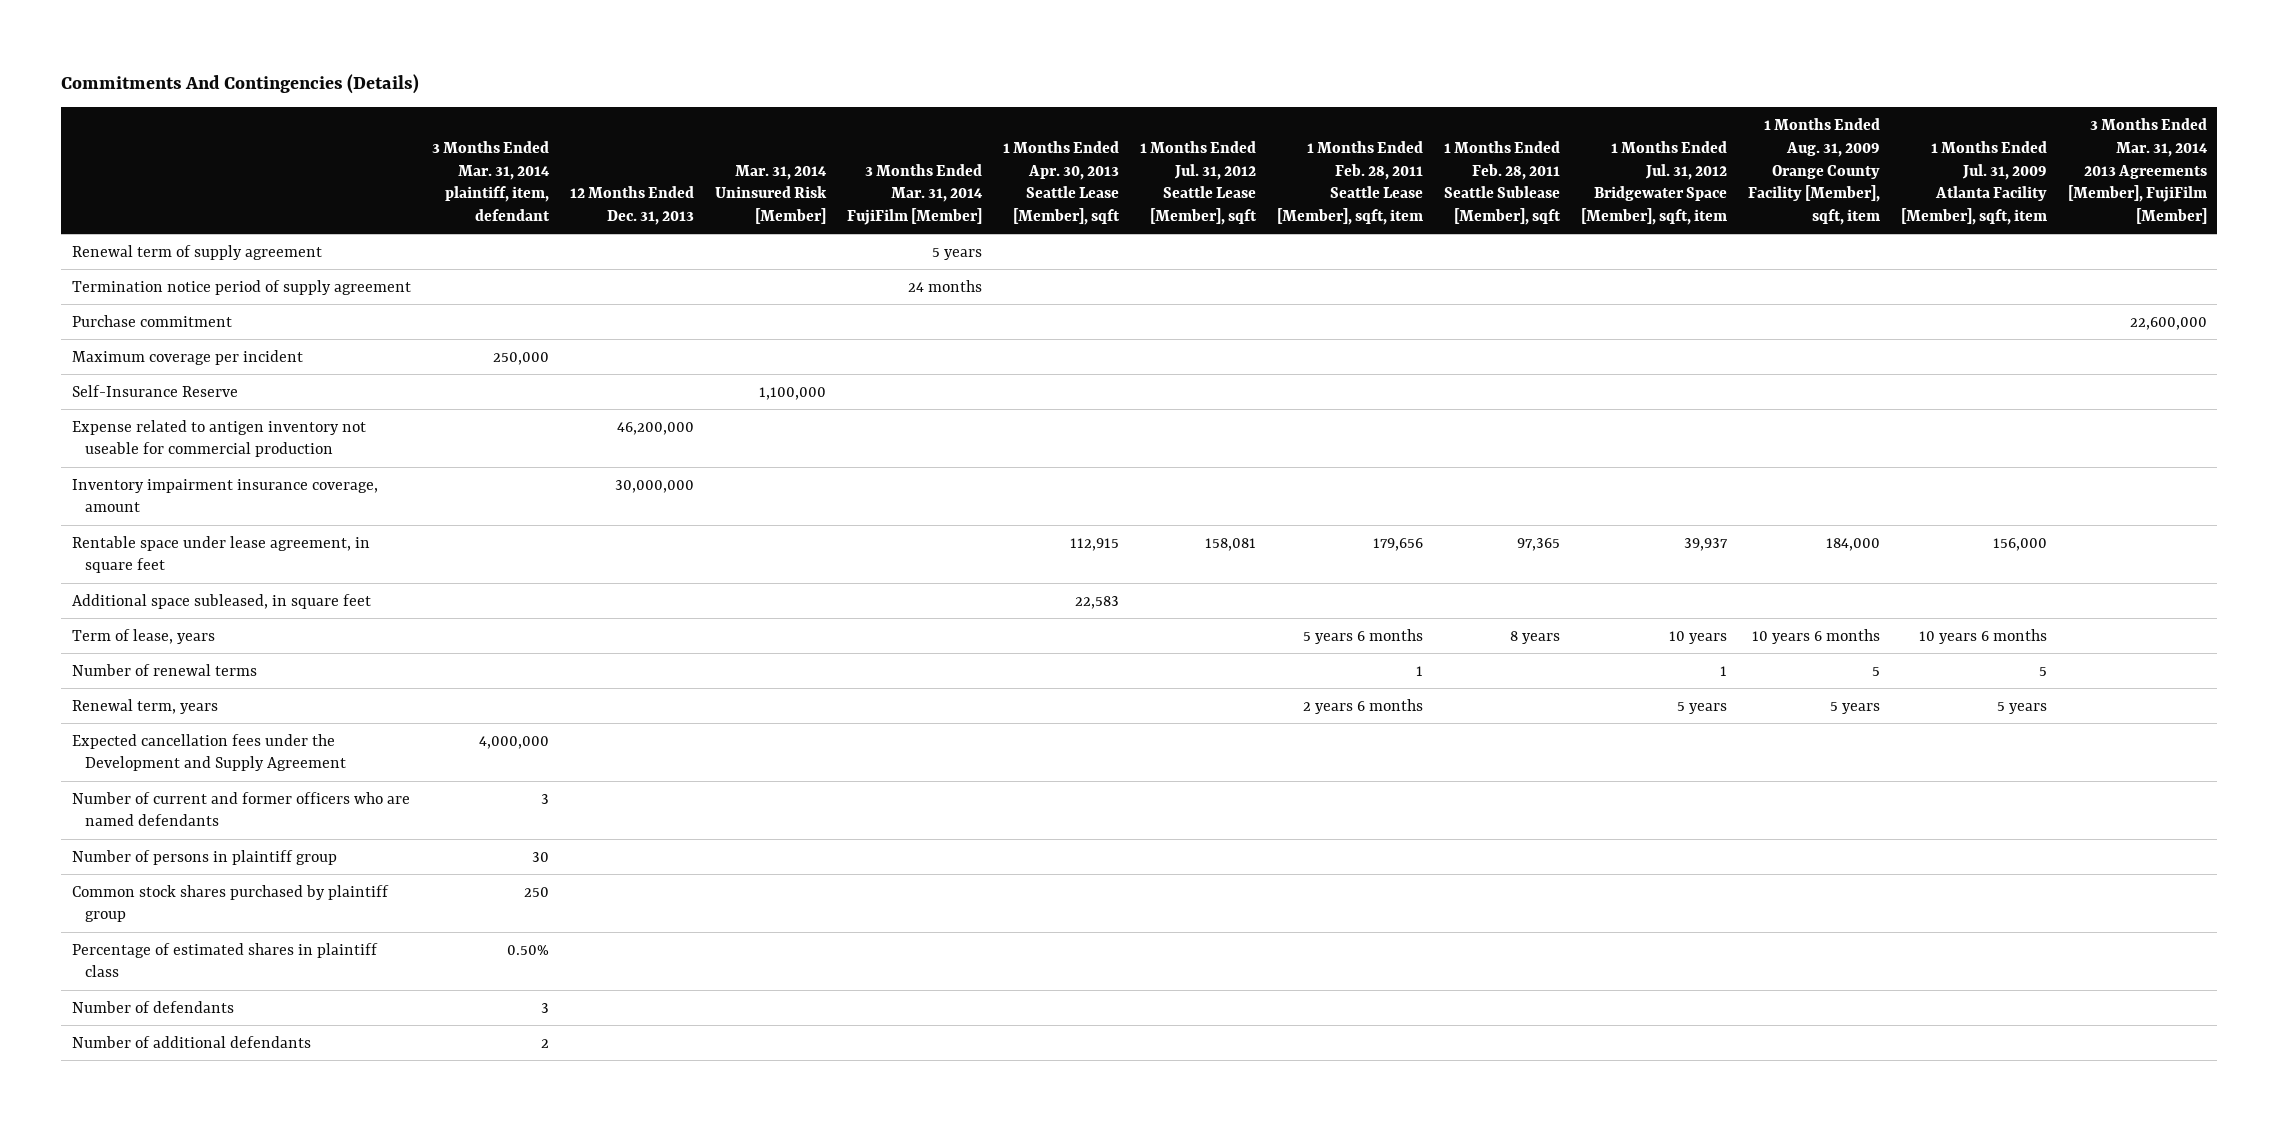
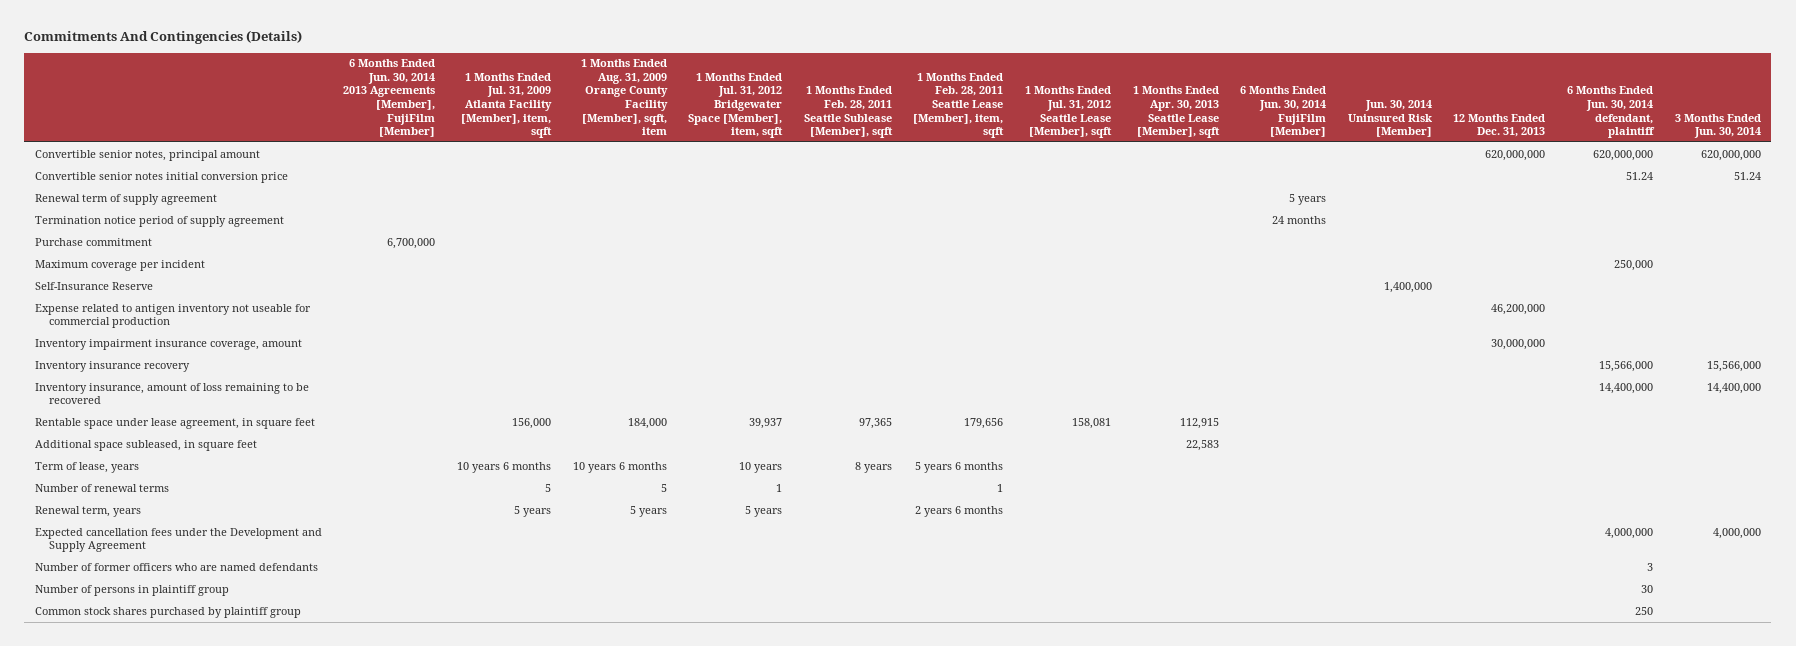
- | 3 Months Ended Mar. 31, 2014 plaintiff, item, defendant | 12 Months Ended Dec. 31, 2013 | Mar. 31, 2014 Uninsured Risk [Member] | 3 Months Ended Mar. 31, 2014 FujiFilm [Member] | 1 Months Ended Apr. 30, 2013 Seattle Lease [Member], sqft | 1 Months Ended Jul. 31, 2012 Seattle Lease [Member], sqft | 1 Months Ended Feb. 28, 2011 Seattle Lease [Member], sqft, item | 1 Months Ended Feb. 28, 2011 Seattle Sublease [Member], sqft | 1 Months Ended Jul. 31, 2012 Bridgewater Space [Member], sqft, item | 1 Months Ended Aug. 31, 2009 Orange County Facility [Member], sqft, item | 1 Months Ended Jul. 31, 2009 Atlanta Facility [Member], sqft, item | 3 Months Ended Mar. 31, 2014 2013 Agreements [Member], FujiFilm [Member]
+ | 6 Months Ended Jun. 30, 2014 2013 Agreements [Member], FujiFilm [Member] | 1 Months Ended Jul. 31, 2009 Atlanta Facility [Member], item, sqft | 1 Months Ended Aug. 31, 2009 Orange County Facility [Member], sqft, item | 1 Months Ended Jul. 31, 2012 Bridgewater Space [Member], item, sqft | 1 Months Ended Feb. 28, 2011 Seattle Sublease [Member], sqft | 1 Months Ended Feb. 28, 2011 Seattle Lease [Member], item, sqft | 1 Months Ended Jul. 31, 2012 Seattle Lease [Member], sqft | 1 Months Ended Apr. 30, 2013 Seattle Lease [Member], sqft | 6 Months Ended Jun. 30, 2014 FujiFilm [Member] | Jun. 30, 2014 Uninsured Risk [Member] | 12 Months Ended Dec. 31, 2013 | 6 Months Ended Jun. 30, 2014 defendant, plaintiff | 3 Months Ended Jun. 30, 2014
+ Convertible senior notes, principal amount | | | | | | | | | | | 620,000,000 | 620,000,000 | 620,000,000
+ Convertible senior notes initial conversion price | | | | | | | | | | | | 51.24 | 51.24
+ Inventory insurance recovery | | | | | | | | | | | | 15,566,000 | 15,566,000
+ Inventory insurance, amount of loss remaining to be recovered | | | | | | | | | | | | 14,400,000 | 14,400,000
- Number of current and former officers who are named defendants | 3 | | | | | | | | | | |
+ Number of former officers who are named defendants | | | | | | | | | | | | 3 |
- Percentage of estimated shares in plaintiff class | 0.50% | | | | | | | | | | |
- Number of defendants | 3 | | | | | | | | | | |
- Number of additional defendants | 2 | | | | | | | | | | |

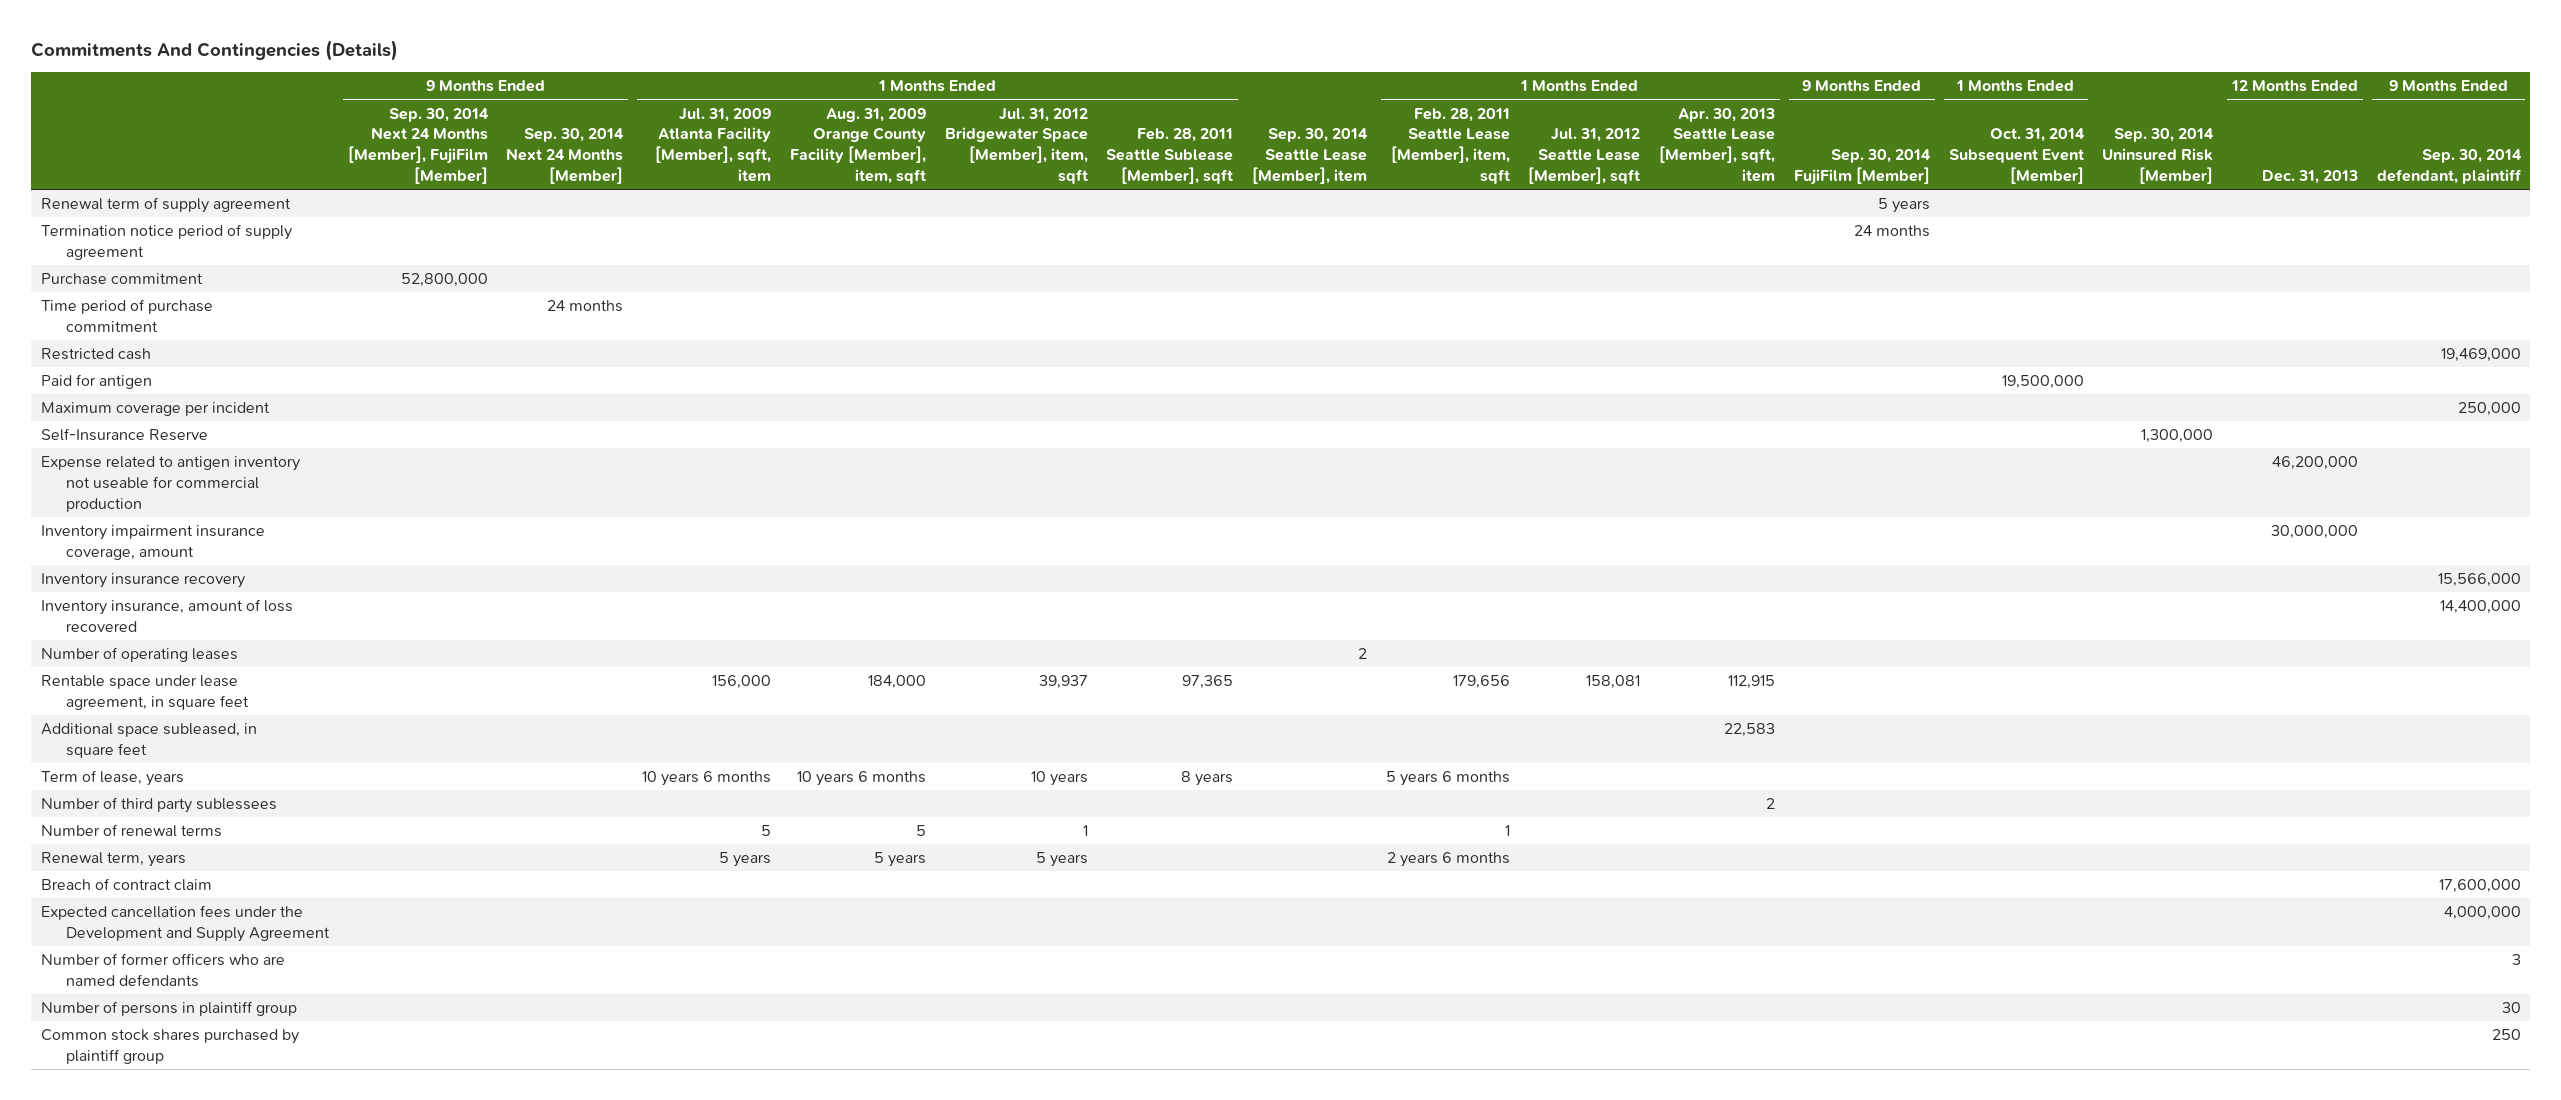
- | 6 Months Ended Jun. 30, 2014 2013 Agreements [Member], FujiFilm [Member] | 1 Months Ended Jul. 31, 2009 Atlanta Facility [Member], item, sqft | 1 Months Ended Aug. 31, 2009 Orange County Facility [Member], sqft, item | 1 Months Ended Jul. 31, 2012 Bridgewater Space [Member], item, sqft | 1 Months Ended Feb. 28, 2011 Seattle Sublease [Member], sqft | 1 Months Ended Feb. 28, 2011 Seattle Lease [Member], item, sqft | 1 Months Ended Jul. 31, 2012 Seattle Lease [Member], sqft | 1 Months Ended Apr. 30, 2013 Seattle Lease [Member], sqft | 6 Months Ended Jun. 30, 2014 FujiFilm [Member] | Jun. 30, 2014 Uninsured Risk [Member] | 12 Months Ended Dec. 31, 2013 | 6 Months Ended Jun. 30, 2014 defendant, plaintiff | 3 Months Ended Jun. 30, 2014
+ | 9 Months Ended Sep. 30, 2014 Next 24 Months [Member], FujiFilm [Member] | 9 Months Ended Sep. 30, 2014 Next 24 Months [Member] | 1 Months Ended Jul. 31, 2009 Atlanta Facility [Member], sqft, item | 1 Months Ended Aug. 31, 2009 Orange County Facility [Member], item, sqft | 1 Months Ended Jul. 31, 2012 Bridgewater Space [Member], item, sqft | 1 Months Ended Feb. 28, 2011 Seattle Sublease [Member], sqft | Sep. 30, 2014 Seattle Lease [Member], item | 1 Months Ended Feb. 28, 2011 Seattle Lease [Member], item, sqft | 1 Months Ended Jul. 31, 2012 Seattle Lease [Member], sqft | 1 Months Ended Apr. 30, 2013 Seattle Lease [Member], sqft, item | 9 Months Ended Sep. 30, 2014 FujiFilm [Member] | 1 Months Ended Oct. 31, 2014 Subsequent Event [Member] | Sep. 30, 2014 Uninsured Risk [Member] | 12 Months Ended Dec. 31, 2013 | 9 Months Ended Sep. 30, 2014 defendant, plaintiff
- Convertible senior notes, principal amount | | | | | | | | | | | 620,000,000 | 620,000,000 | 620,000,000
- Convertible senior notes initial conversion price | | | | | | | | | | | | 51.24 | 51.24
+ Time period of purchase commitment | | 24 months | | | | | | | | | | | | |
+ Restricted cash | | | | | | | | | | | | | | | 19,469,000
+ Paid for antigen | | | | | | | | | | | | 19,500,000 | | |
- Inventory insurance, amount of loss remaining to be recovered | | | | | | | | | | | | 14,400,000 | 14,400,000
+ Inventory insurance, amount of loss recovered | | | | | | | | | | | | | | | 14,400,000
+ Number of operating leases | | | | | | | 2 | | | | | | | |
+ Number of third party sublessees | | | | | | | | | | 2 | | | | |
+ Breach of contract claim | | | | | | | | | | | | | | | 17,600,000

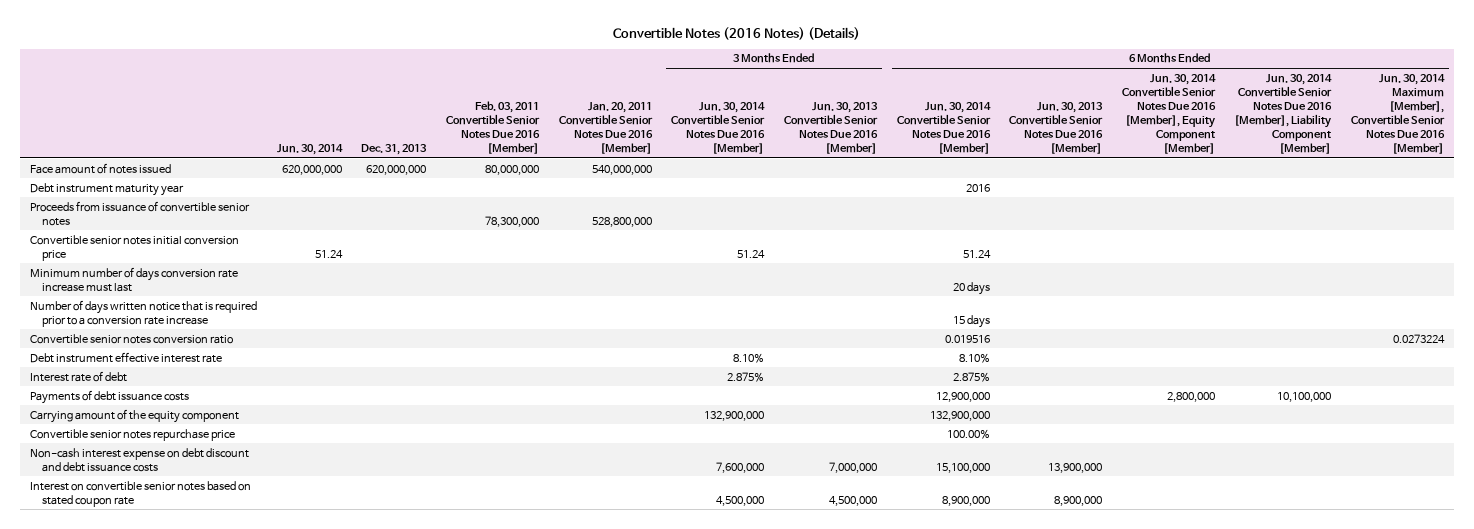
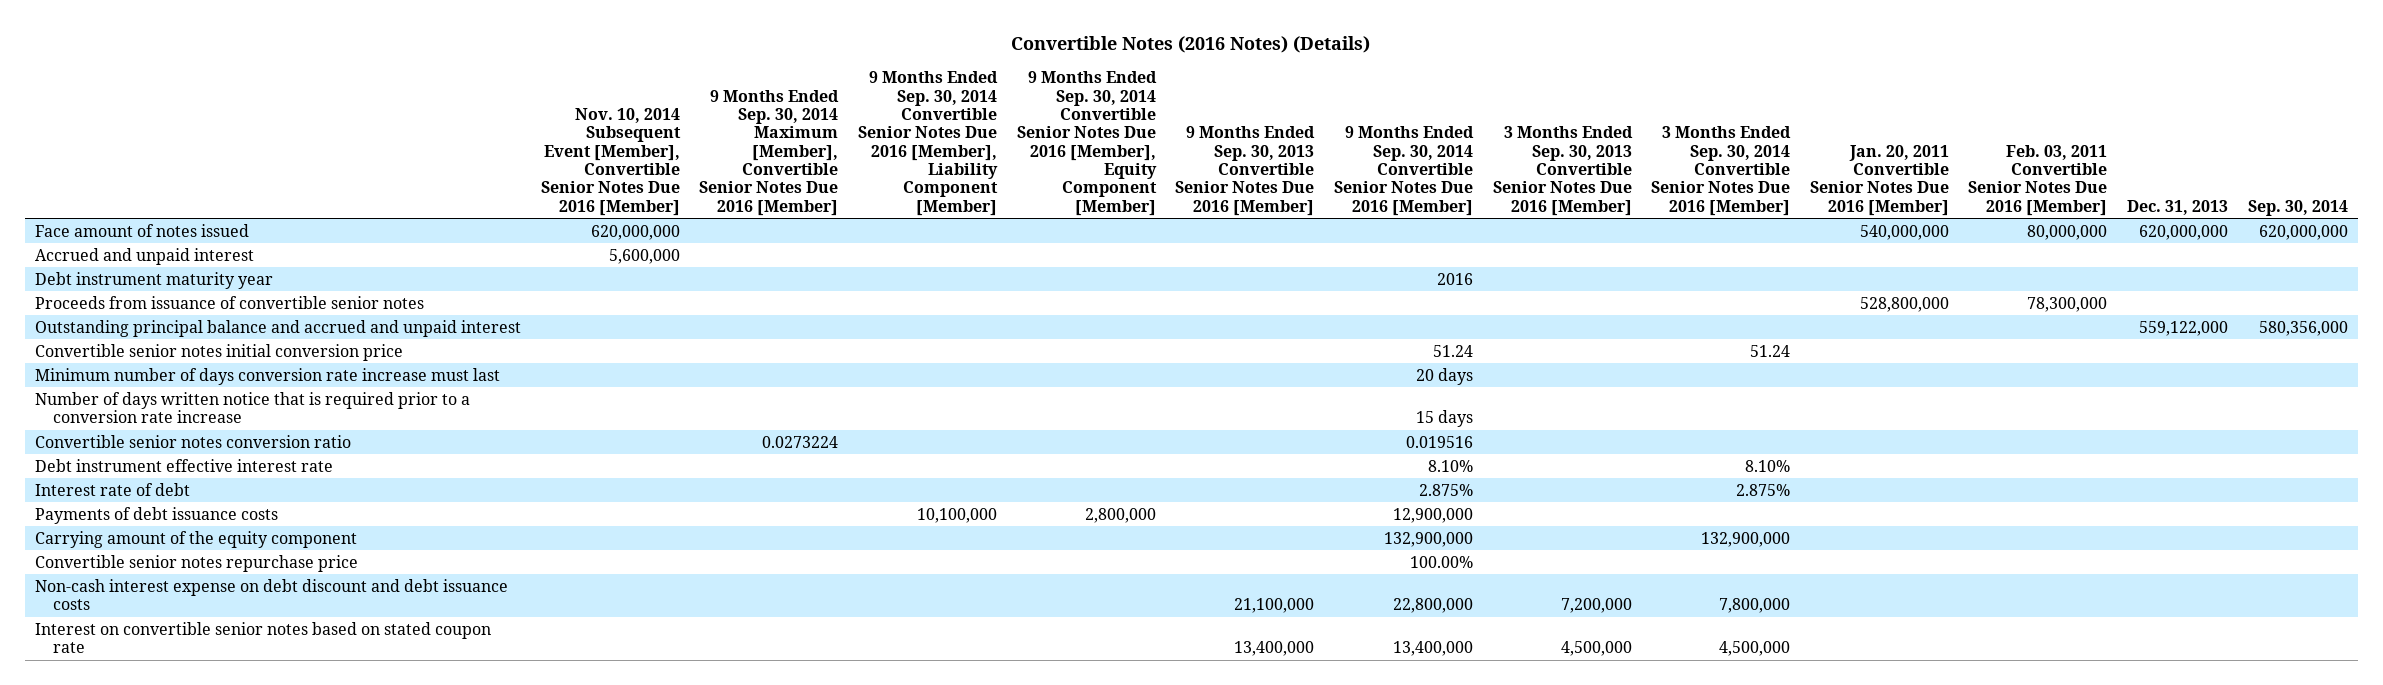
- | Jun. 30, 2014 | Dec. 31, 2013 | Feb. 03, 2011 Convertible Senior Notes Due 2016 [Member] | Jan. 20, 2011 Convertible Senior Notes Due 2016 [Member] | 3 Months Ended Jun. 30, 2014 Convertible Senior Notes Due 2016 [Member] | 3 Months Ended Jun. 30, 2013 Convertible Senior Notes Due 2016 [Member] | 6 Months Ended Jun. 30, 2014 Convertible Senior Notes Due 2016 [Member] | 6 Months Ended Jun. 30, 2013 Convertible Senior Notes Due 2016 [Member] | 6 Months Ended Jun. 30, 2014 Convertible Senior Notes Due 2016 [Member], Equity Component [Member] | 6 Months Ended Jun. 30, 2014 Convertible Senior Notes Due 2016 [Member], Liability Component [Member] | 6 Months Ended Jun. 30, 2014 Maximum [Member], Convertible Senior Notes Due 2016 [Member]
+ | Nov. 10, 2014 Subsequent Event [Member], Convertible Senior Notes Due 2016 [Member] | 9 Months Ended Sep. 30, 2014 Maximum [Member], Convertible Senior Notes Due 2016 [Member] | 9 Months Ended Sep. 30, 2014 Convertible Senior Notes Due 2016 [Member], Liability Component [Member] | 9 Months Ended Sep. 30, 2014 Convertible Senior Notes Due 2016 [Member], Equity Component [Member] | 9 Months Ended Sep. 30, 2013 Convertible Senior Notes Due 2016 [Member] | 9 Months Ended Sep. 30, 2014 Convertible Senior Notes Due 2016 [Member] | 3 Months Ended Sep. 30, 2013 Convertible Senior Notes Due 2016 [Member] | 3 Months Ended Sep. 30, 2014 Convertible Senior Notes Due 2016 [Member] | Jan. 20, 2011 Convertible Senior Notes Due 2016 [Member] | Feb. 03, 2011 Convertible Senior Notes Due 2016 [Member] | Dec. 31, 2013 | Sep. 30, 2014
+ Accrued and unpaid interest | 5,600,000 | | | | | | | | | | |
+ Outstanding principal balance and accrued and unpaid interest | | | | | | | | | | | 559,122,000 | 580,356,000

